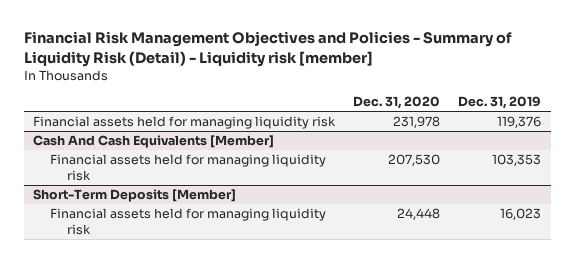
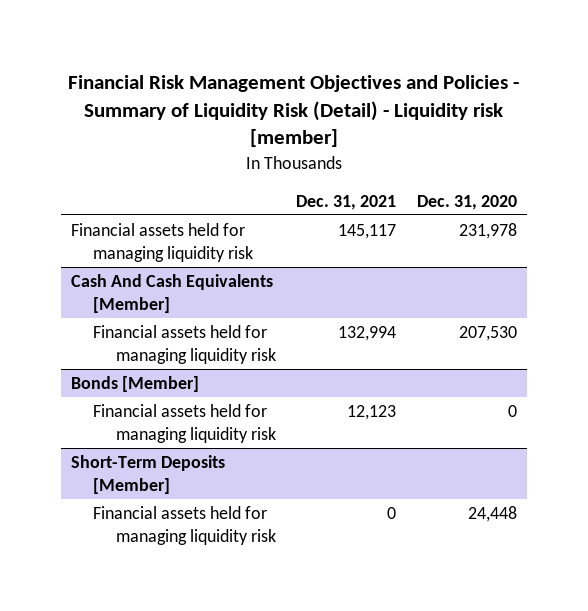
- | Dec. 31, 2020 | Dec. 31, 2019
+ | Dec. 31, 2021 | Dec. 31, 2020
+ Bonds [Member]
+ Financial assets held for managing liquidity risk | 12,123 | 0

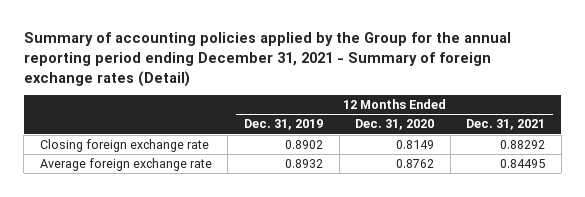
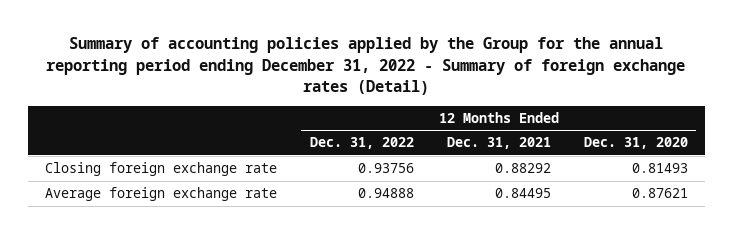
- Summary of accounting policies applied by the Group for the annual reporting period ending December 31, 2021 - Summary of foreign exchange rates (Detail)
+ Summary of accounting policies applied by the Group for the annual reporting period ending December 31, 2022 - Summary of foreign exchange rates (Detail)
- | 12 Months Ended Dec. 31, 2019 | 12 Months Ended Dec. 31, 2020 | 12 Months Ended Dec. 31, 2021
+ | 12 Months Ended Dec. 31, 2022 | 12 Months Ended Dec. 31, 2021 | 12 Months Ended Dec. 31, 2020
- Closing foreign exchange rate | 0.8902 | 0.8149 | 0.88292
- Average foreign exchange rate | 0.8932 | 0.8762 | 0.84495
+ Closing foreign exchange rate | 0.93756 | 0.88292 | 0.81493
+ Average foreign exchange rate | 0.94888 | 0.84495 | 0.87621

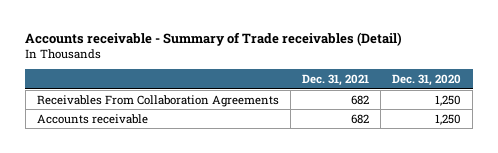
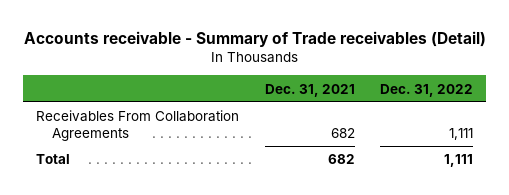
- | Dec. 31, 2021 | Dec. 31, 2020
+ | Dec. 31, 2021 | Dec. 31, 2022
- Accounts receivable | 682 | 1,250
+ Total | 682 | 1,111

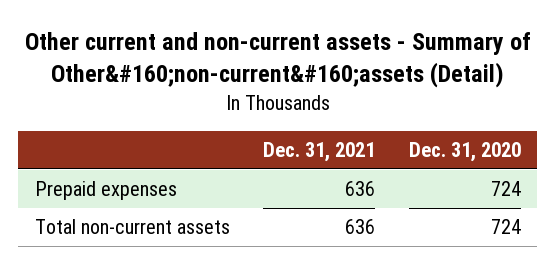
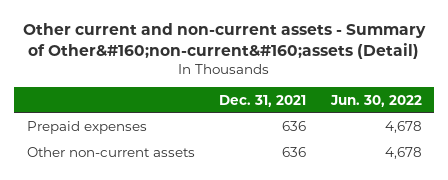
- | Dec. 31, 2021 | Dec. 31, 2020
+ | Dec. 31, 2021 | Jun. 30, 2022
- Total non-current assets | 636 | 724
+ Other non-current assets | 636 | 4,678

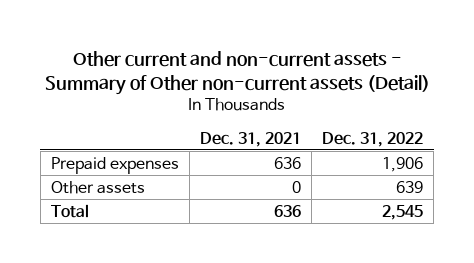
- Other current and non-current assets - Summary of Other&#160;non-current&#160;assets (Detail)
+ Other current and non-current assets - Summary of Other non-current assets (Detail)
- | Dec. 31, 2021 | Jun. 30, 2022
+ | Dec. 31, 2021 | Dec. 31, 2022
- Other non-current assets | 636 | 4,678
+ Other assets | 0 | 639
+ Total | 636 | 2,545

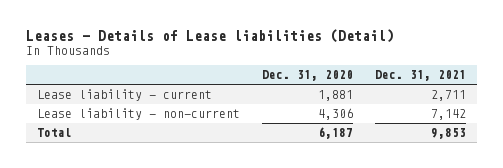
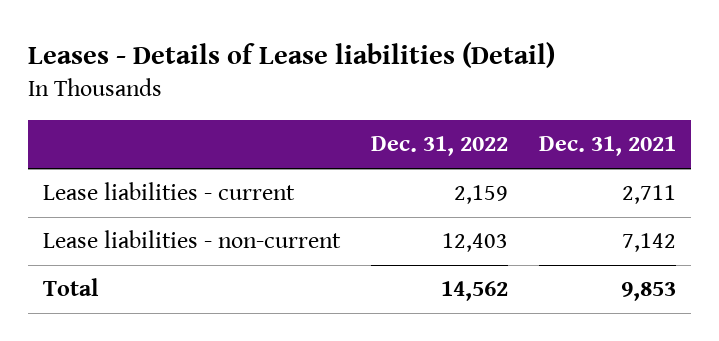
- | Dec. 31, 2020 | Dec. 31, 2021
+ | Dec. 31, 2022 | Dec. 31, 2021
- Lease liability - current | 1,881 | 2,711
- Lease liability - non-current | 4,306 | 7,142
+ Lease liabilities - current | 2,159 | 2,711
+ Lease liabilities - non-current | 12,403 | 7,142

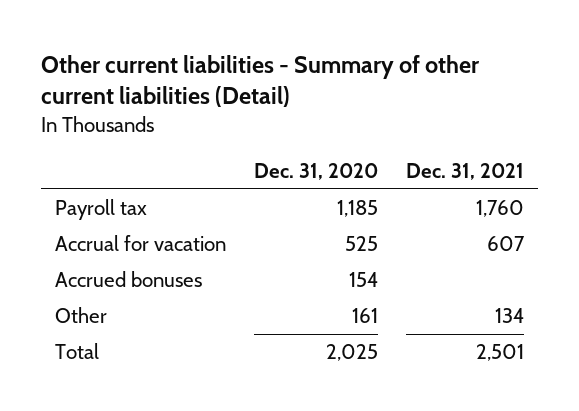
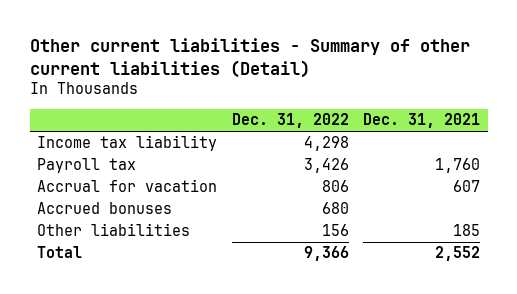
- | Dec. 31, 2020 | Dec. 31, 2021
+ | Dec. 31, 2022 | Dec. 31, 2021
+ Income tax liability | 4,298 |
- Other | 161 | 134
- Total | 2,025 | 2,501
+ Other liabilities | 156 | 185
+ Total | 9,366 | 2,552

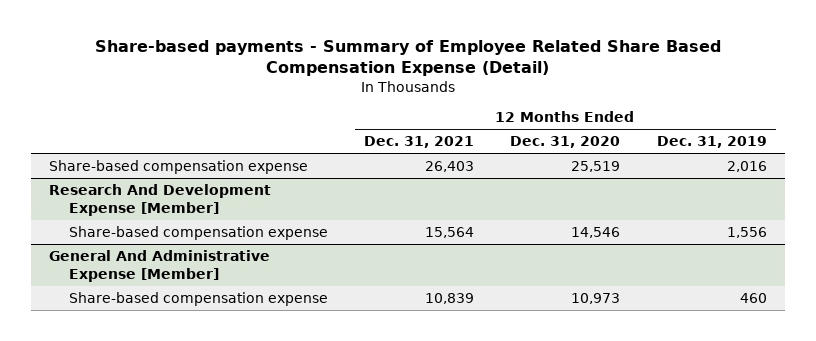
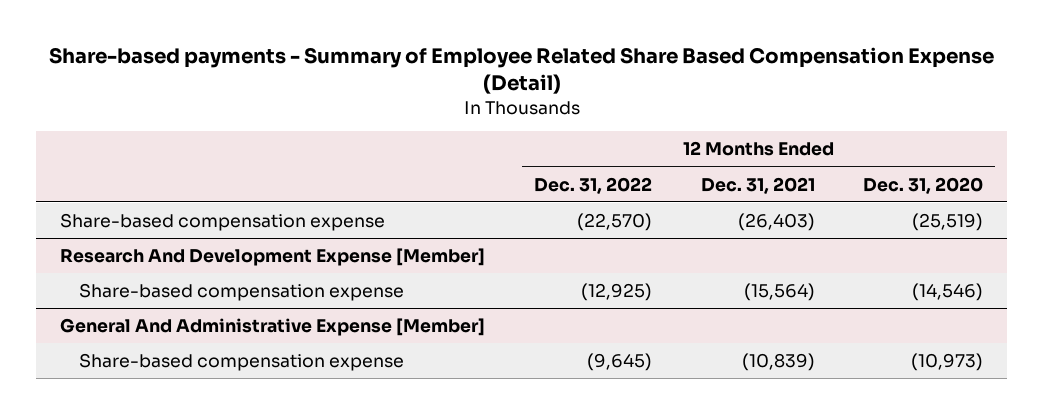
- | 12 Months Ended Dec. 31, 2021 | 12 Months Ended Dec. 31, 2020 | 12 Months Ended Dec. 31, 2019
+ | 12 Months Ended Dec. 31, 2022 | 12 Months Ended Dec. 31, 2021 | 12 Months Ended Dec. 31, 2020
- Share-based compensation expense | 26,403 | 25,519 | 2,016
+ Share-based compensation expense | (22,570) | (26,403) | (25,519)
@ Research And Development Expense [Member]
- Share-based compensation expense | 15,564 | 14,546 | 1,556
+ Share-based compensation expense | (12,925) | (15,564) | (14,546)
@ General And Administrative Expense [Member]
- Share-based compensation expense | 10,839 | 10,973 | 460
+ Share-based compensation expense | (9,645) | (10,839) | (10,973)

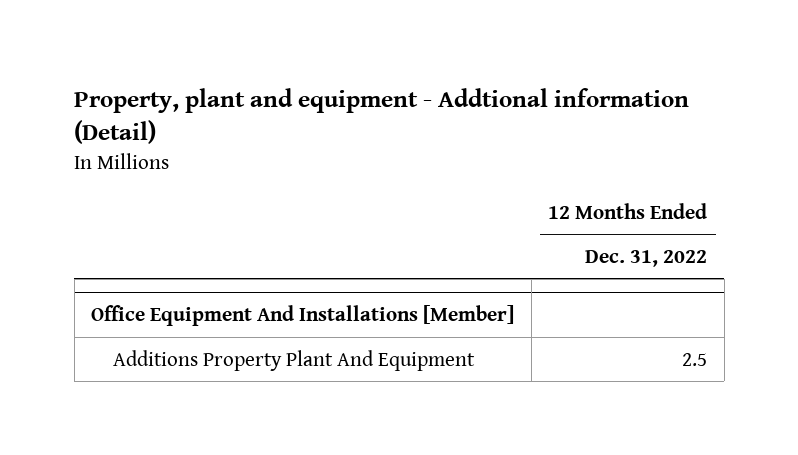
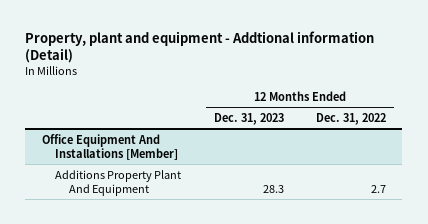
- | 12 Months Ended Dec. 31, 2022
+ | 12 Months Ended Dec. 31, 2023 | 12 Months Ended Dec. 31, 2022
@ Office Equipment And Installations [Member]
- Additions Property Plant And Equipment | 2.5
+ Additions Property Plant And Equipment | 28.3 | 2.7

